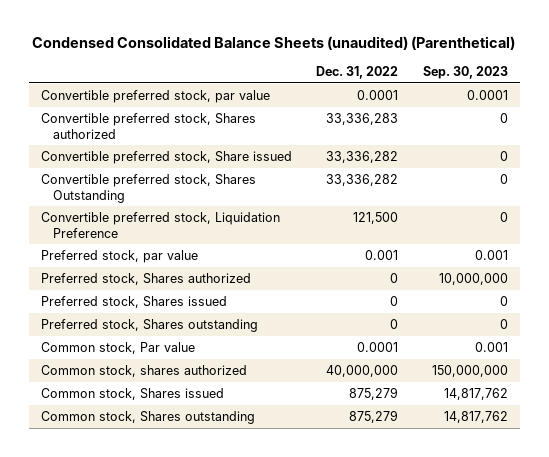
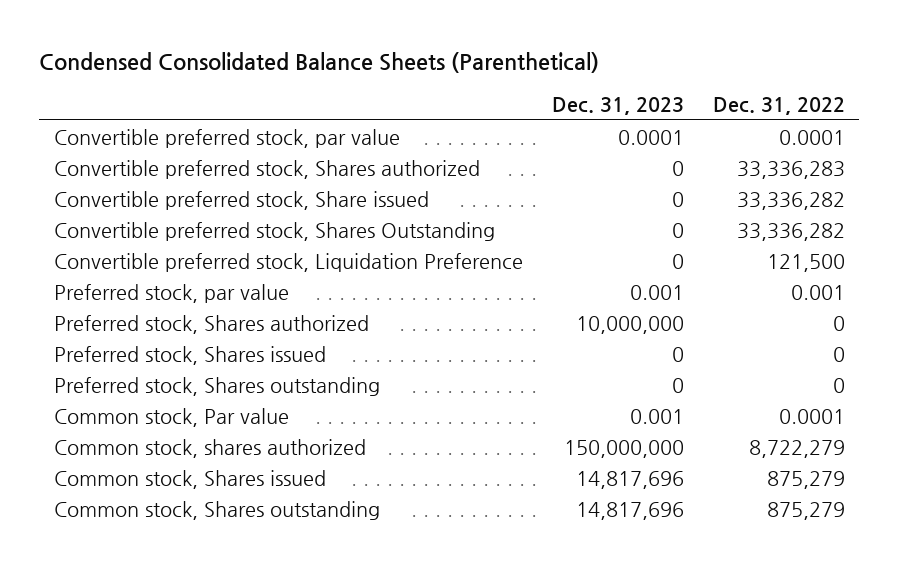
- Condensed Consolidated Balance Sheets (unaudited) (Parenthetical)
+ Condensed Consolidated Balance Sheets (Parenthetical)
- | Dec. 31, 2022 | Sep. 30, 2023
+ | Dec. 31, 2023 | Dec. 31, 2022
- Common stock, shares authorized | 40,000,000 | 150,000,000
+ Common stock, shares authorized | 150,000,000 | 8,722,279

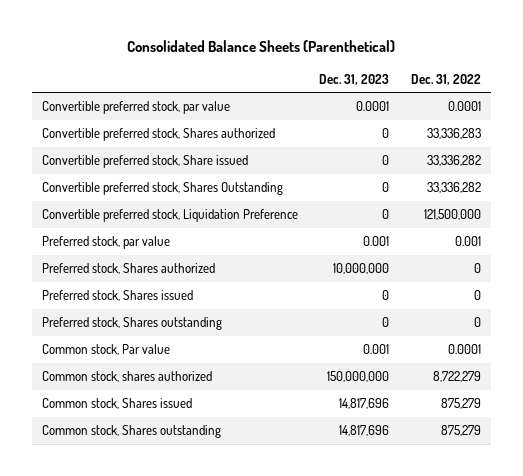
- Condensed Consolidated Balance Sheets (Parenthetical)
+ Consolidated Balance Sheets (Parenthetical)
- Convertible preferred stock, Liquidation Preference | 0 | 121,500
+ Convertible preferred stock, Liquidation Preference | 0 | 121,500,000

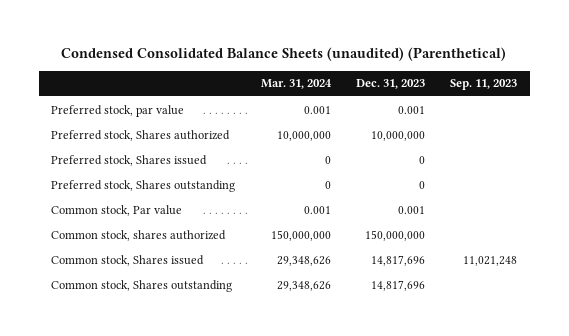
- Consolidated Balance Sheets (Parenthetical)
+ Condensed Consolidated Balance Sheets (unaudited) (Parenthetical)
- | Dec. 31, 2023 | Dec. 31, 2022
+ | Mar. 31, 2024 | Dec. 31, 2023 | Sep. 11, 2023
- Convertible preferred stock, par value | 0.0001 | 0.0001
- Convertible preferred stock, Shares authorized | 0 | 33,336,283
- Convertible preferred stock, Share issued | 0 | 33,336,282
- Convertible preferred stock, Shares Outstanding | 0 | 33,336,282
- Convertible preferred stock, Liquidation Preference | 0 | 121,500,000

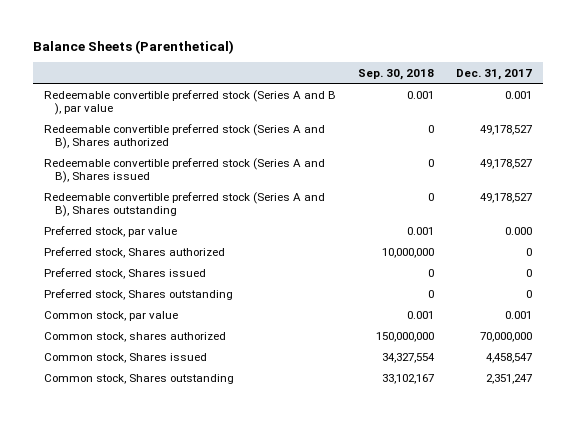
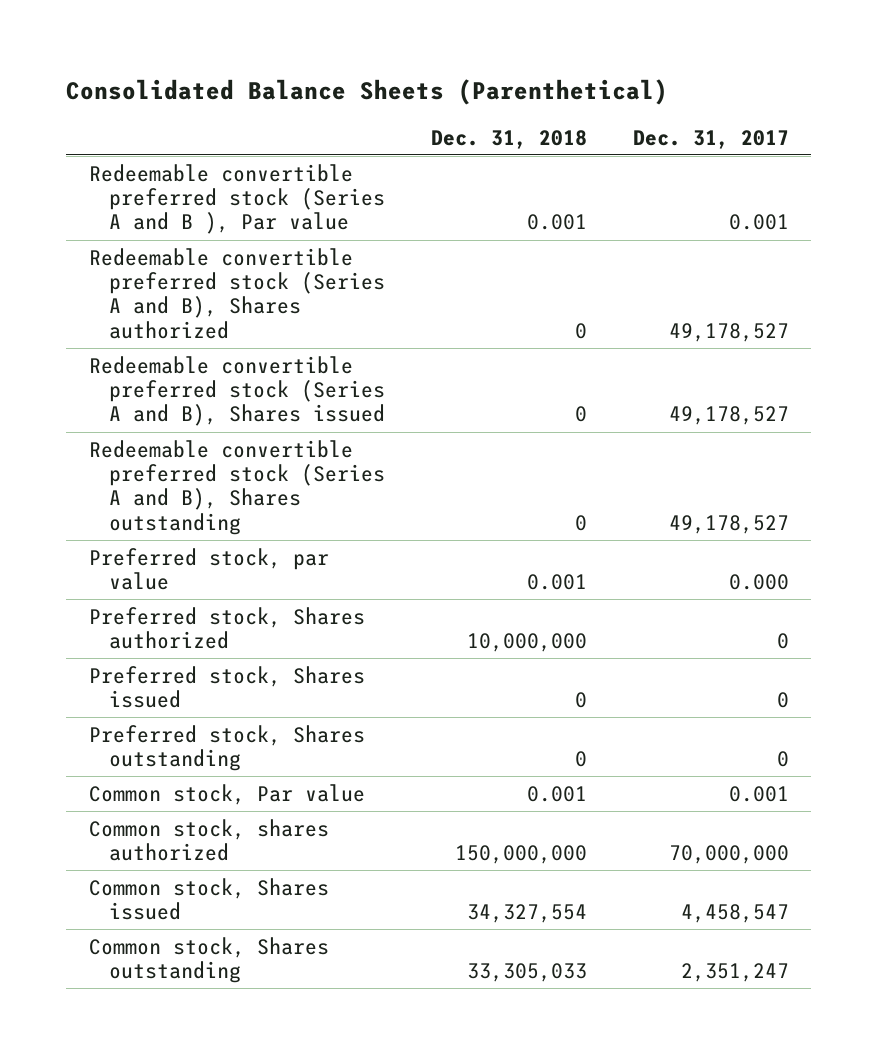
- Balance Sheets (Parenthetical)
+ Consolidated Balance Sheets (Parenthetical)
- | Sep. 30, 2018 | Dec. 31, 2017
+ | Dec. 31, 2018 | Dec. 31, 2017
- Redeemable convertible preferred stock (Series A and B ), par value | 0.001 | 0.001
+ Redeemable convertible preferred stock (Series A and B ), Par value | 0.001 | 0.001
- Common stock, par value | 0.001 | 0.001
+ Common stock, Par value | 0.001 | 0.001

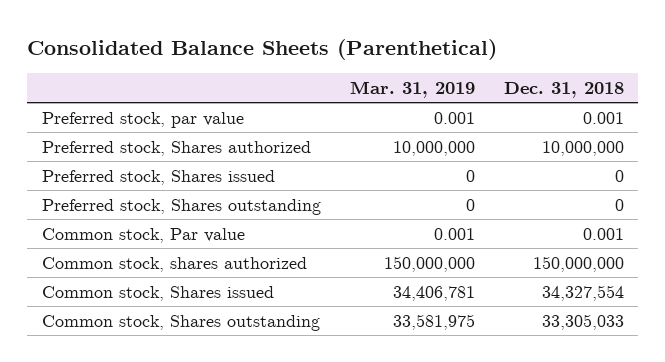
- | Dec. 31, 2018 | Dec. 31, 2017
+ | Mar. 31, 2019 | Dec. 31, 2018
- Redeemable convertible preferred stock (Series A and B ), Par value | 0.001 | 0.001
- Redeemable convertible preferred stock (Series A and B), Shares authorized | 0 | 49,178,527
- Redeemable convertible preferred stock (Series A and B), Shares issued | 0 | 49,178,527
- Redeemable convertible preferred stock (Series A and B), Shares outstanding | 0 | 49,178,527

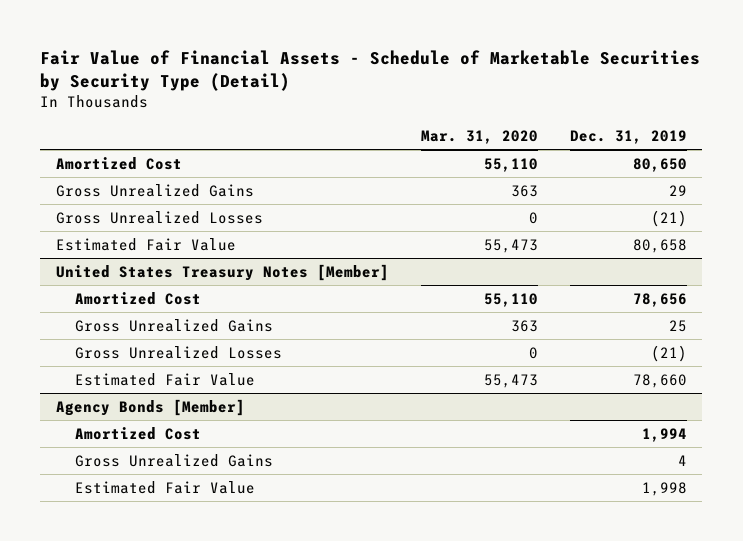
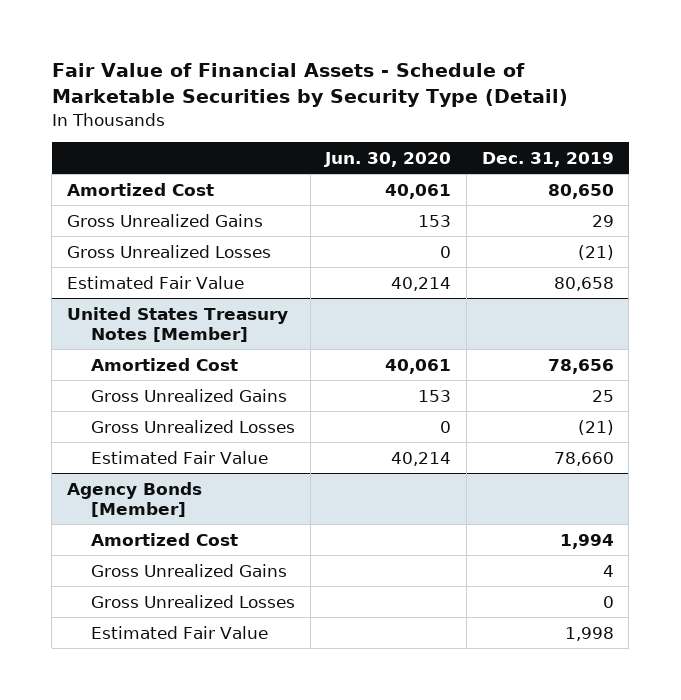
- | Mar. 31, 2020 | Dec. 31, 2019
+ | Jun. 30, 2020 | Dec. 31, 2019
@ Agency Bonds [Member]
+ Gross Unrealized Losses | | 0

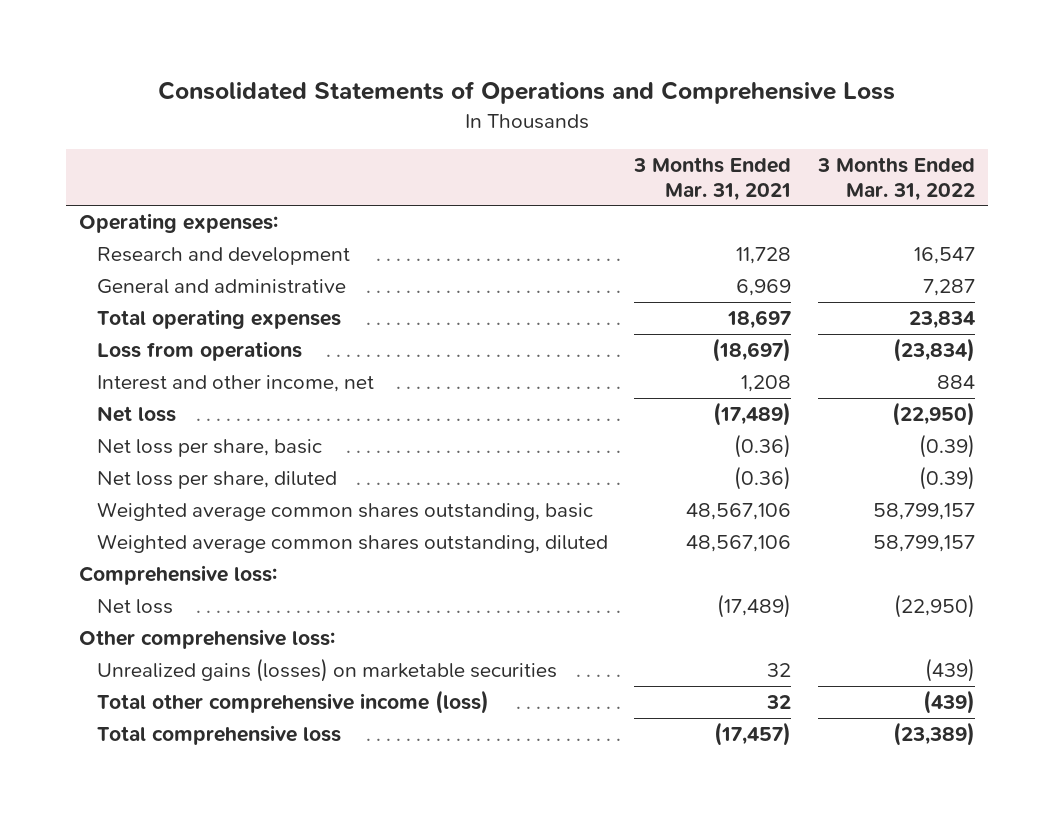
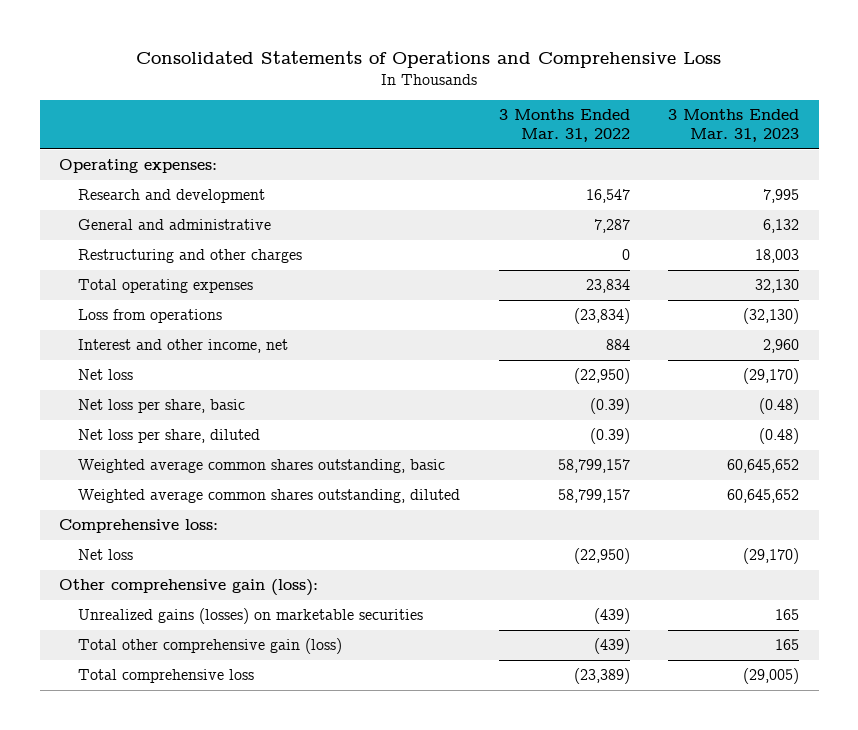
- | 3 Months Ended Mar. 31, 2021 | 3 Months Ended Mar. 31, 2022
+ | 3 Months Ended Mar. 31, 2022 | 3 Months Ended Mar. 31, 2023
+ Restructuring and other charges | 0 | 18,003
- Other comprehensive loss:
+ Other comprehensive gain (loss):
- Total other comprehensive income (loss) | 32 | (439)
+ Total other comprehensive gain (loss) | (439) | 165

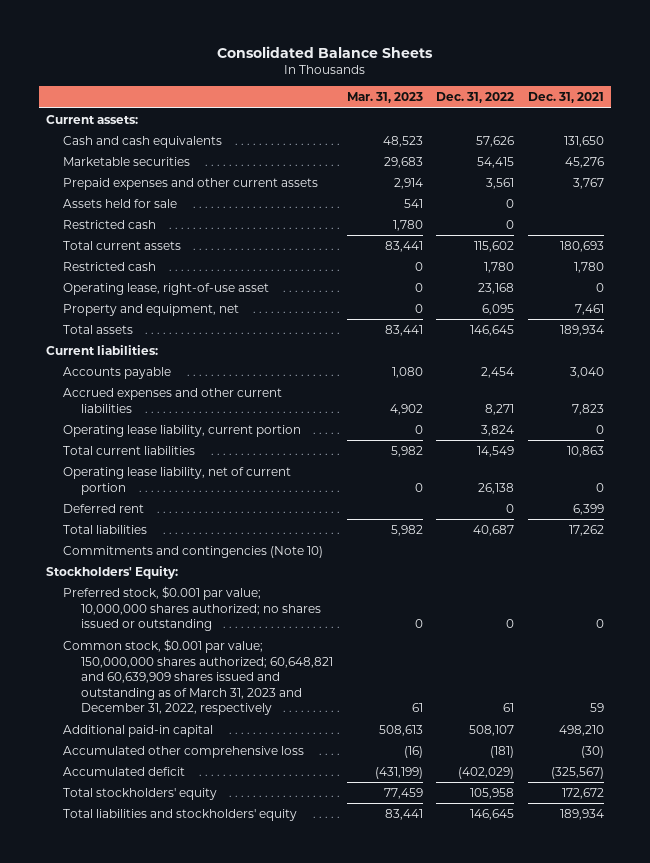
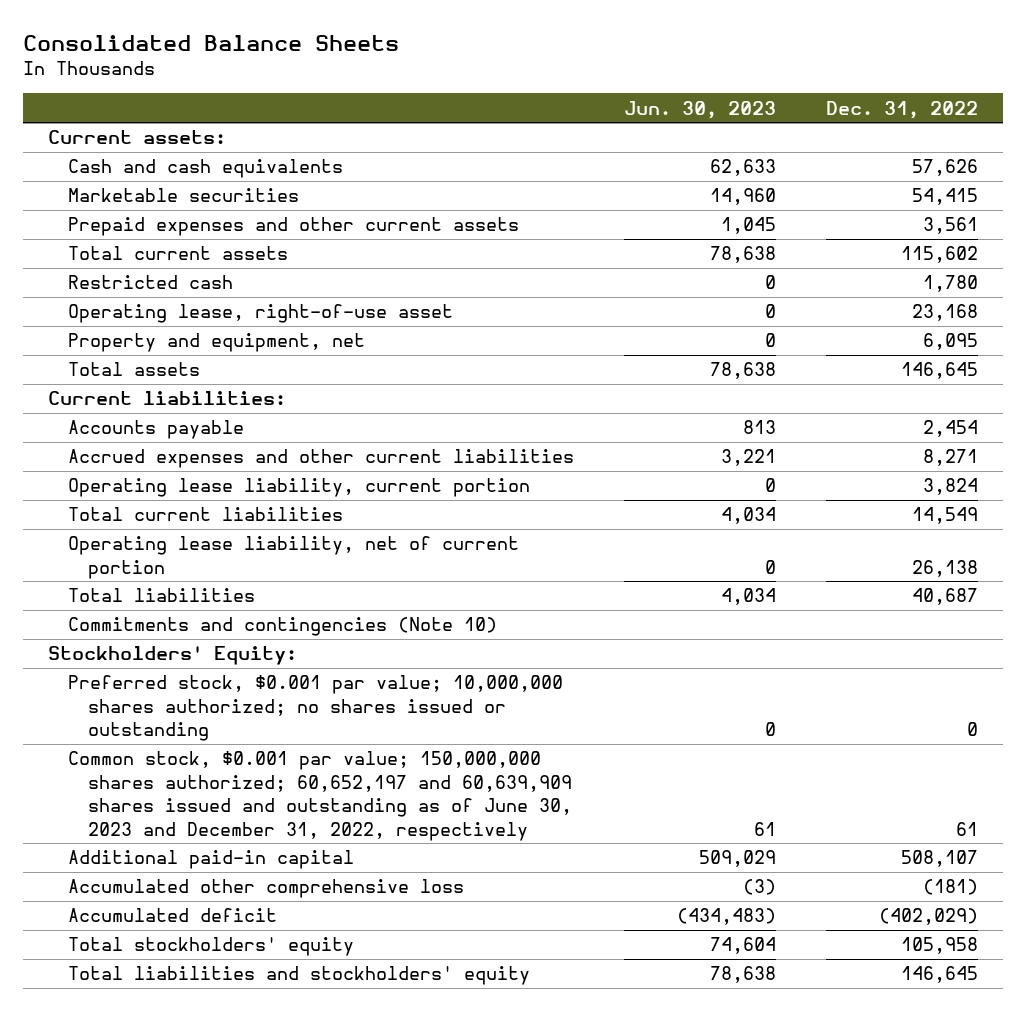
- | Mar. 31, 2023 | Dec. 31, 2022 | Dec. 31, 2021
+ | Jun. 30, 2023 | Dec. 31, 2022
- Assets held for sale | 541 | 0 |
- Restricted cash | 1,780 | 0 |
- Deferred rent | | 0 | 6,399
- Common stock, $0.001 par value; 150,000,000 shares authorized; 60,648,821 and 60,639,909 shares issued and outstanding as of March 31, 2023 and December 31, 2022, respectively | 61 | 61 | 59
+ Common stock, $0.001 par value; 150,000,000 shares authorized; 60,652,197 and 60,639,909 shares issued and outstanding as of June 30, 2023 and December 31, 2022, respectively | 61 | 61

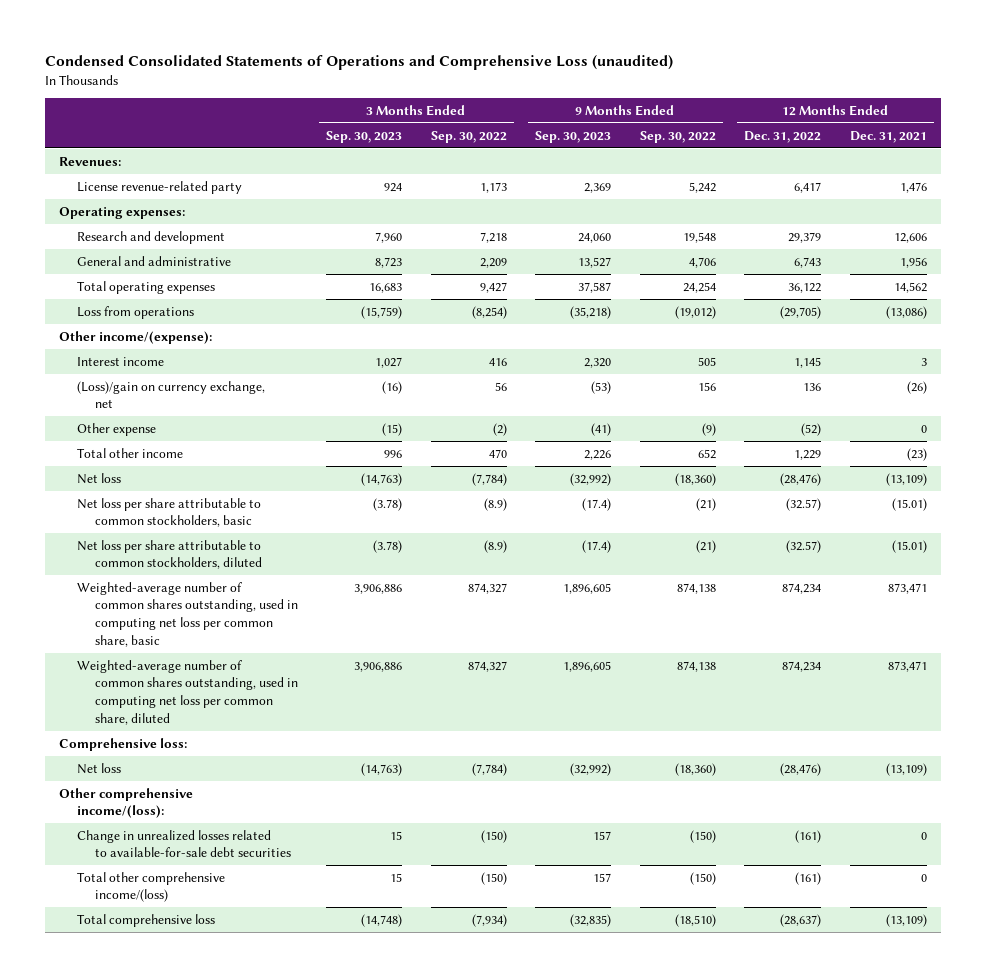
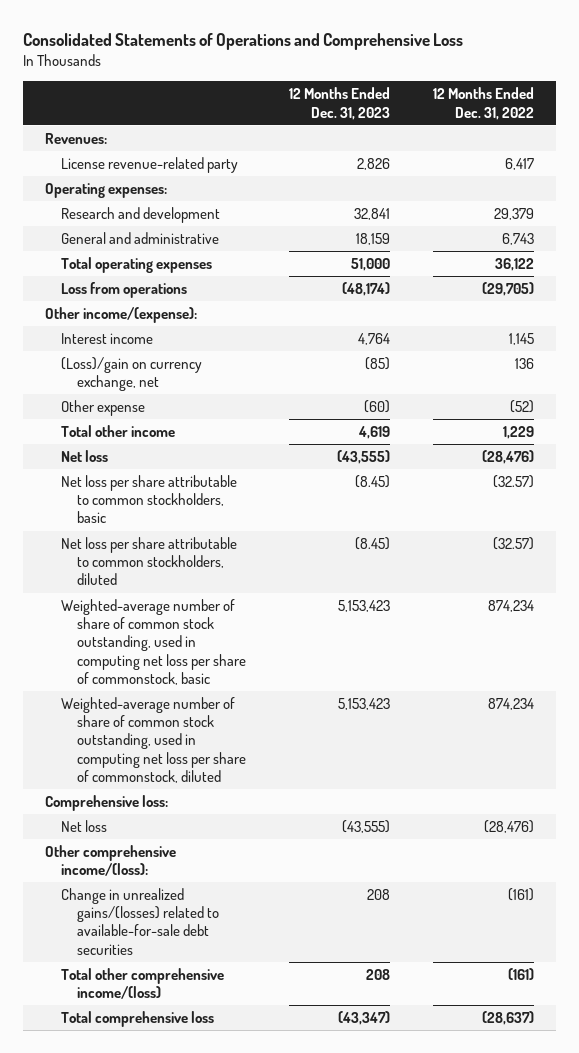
- Condensed Consolidated Statements of Operations and Comprehensive Loss (unaudited)
+ Consolidated Statements of Operations and Comprehensive Loss
- | 3 Months Ended Sep. 30, 2023 | 3 Months Ended Sep. 30, 2022 | 9 Months Ended Sep. 30, 2023 | 9 Months Ended Sep. 30, 2022 | 12 Months Ended Dec. 31, 2022 | 12 Months Ended Dec. 31, 2021
+ | 12 Months Ended Dec. 31, 2023 | 12 Months Ended Dec. 31, 2022
- Weighted-average number of common shares outstanding, used in computing net loss per common share, basic | 3,906,886 | 874,327 | 1,896,605 | 874,138 | 874,234 | 873,471
- Weighted-average number of common shares outstanding, used in computing net loss per common share, diluted | 3,906,886 | 874,327 | 1,896,605 | 874,138 | 874,234 | 873,471
+ Weighted-average number of share of common stock outstanding, used in computing net loss per share of commonstock, basic | 5,153,423 | 874,234
+ Weighted-average number of share of common stock outstanding, used in computing net loss per share of commonstock, diluted | 5,153,423 | 874,234
- Change in unrealized losses related to available-for-sale debt securities | 15 | (150) | 157 | (150) | (161) | 0
+ Change in unrealized gains/(losses) related to available-for-sale debt securities | 208 | (161)

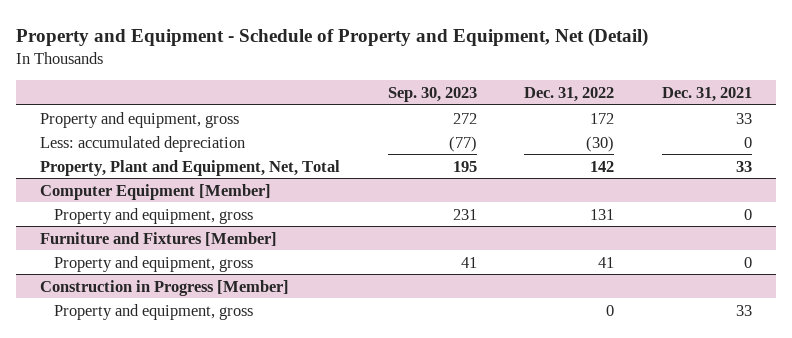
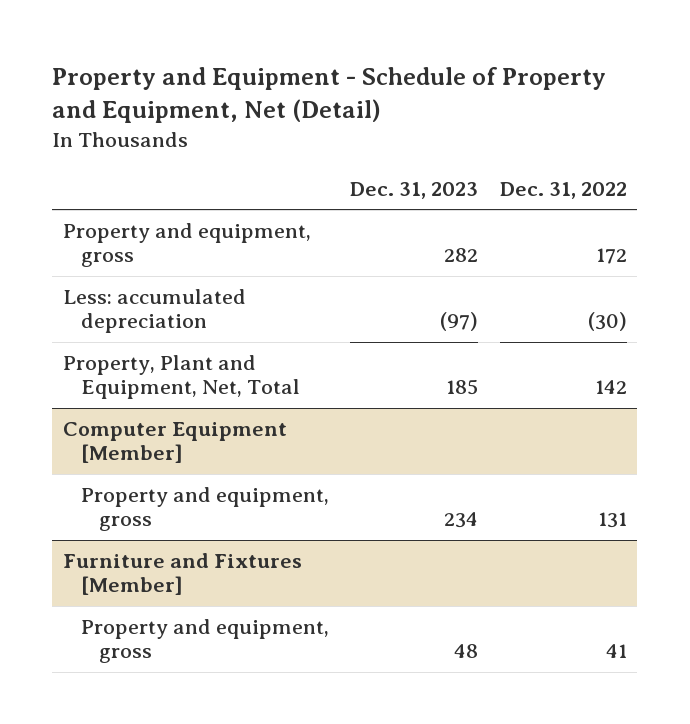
- | Sep. 30, 2023 | Dec. 31, 2022 | Dec. 31, 2021
+ | Dec. 31, 2023 | Dec. 31, 2022
- Construction in Progress [Member]
- Property and equipment, gross | | 0 | 33

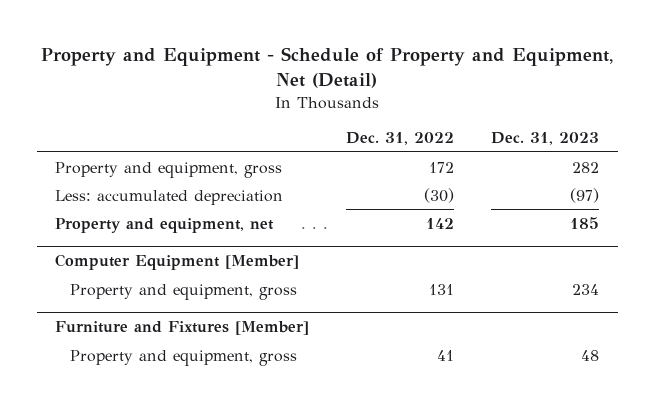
- | Dec. 31, 2023 | Dec. 31, 2022
+ | Dec. 31, 2022 | Dec. 31, 2023
- Property, Plant and Equipment, Net, Total | 185 | 142
+ Property and equipment, net | 142 | 185

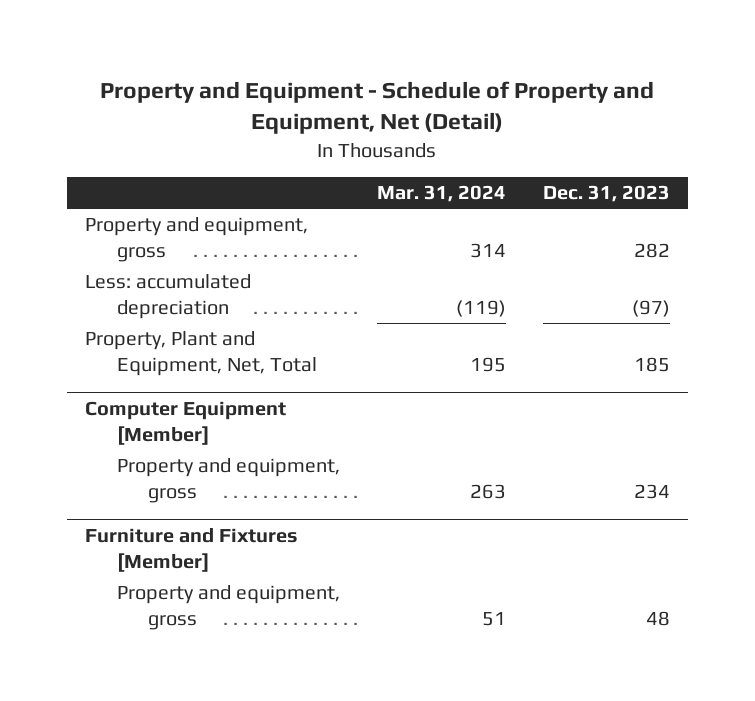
- | Dec. 31, 2022 | Dec. 31, 2023
+ | Mar. 31, 2024 | Dec. 31, 2023
- Property and equipment, net | 142 | 185
+ Property, Plant and Equipment, Net, Total | 195 | 185

